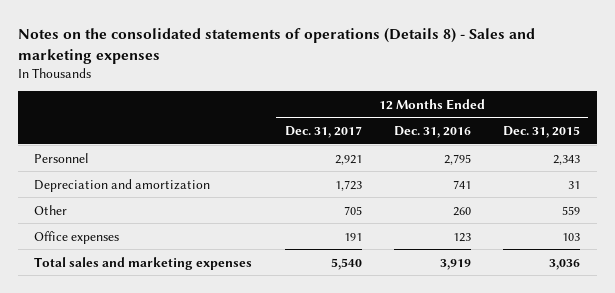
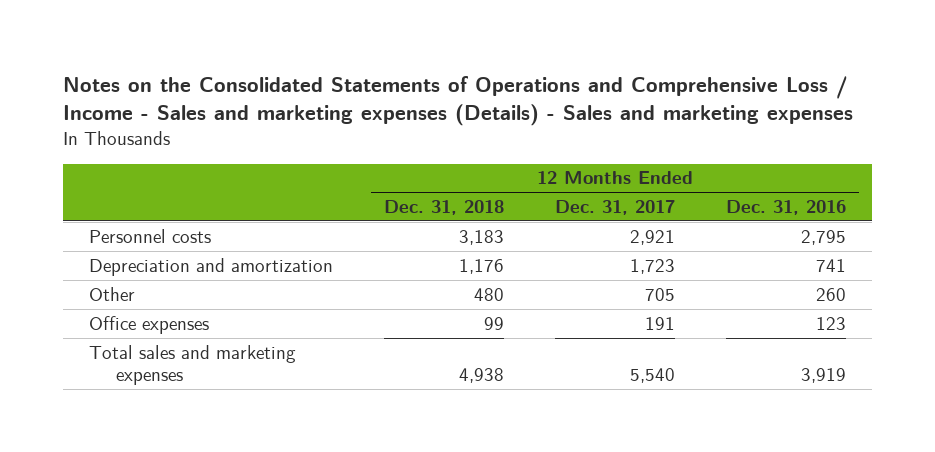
- Notes on the consolidated statements of operations (Details 8) - Sales and marketing expenses
+ Notes on the Consolidated Statements of Operations and Comprehensive Loss / Income - Sales and marketing expenses (Details) - Sales and marketing expenses
- | 12 Months Ended Dec. 31, 2017 | 12 Months Ended Dec. 31, 2016 | 12 Months Ended Dec. 31, 2015
+ | 12 Months Ended Dec. 31, 2018 | 12 Months Ended Dec. 31, 2017 | 12 Months Ended Dec. 31, 2016
- Personnel | 2,921 | 2,795 | 2,343
+ Personnel costs | 3,183 | 2,921 | 2,795

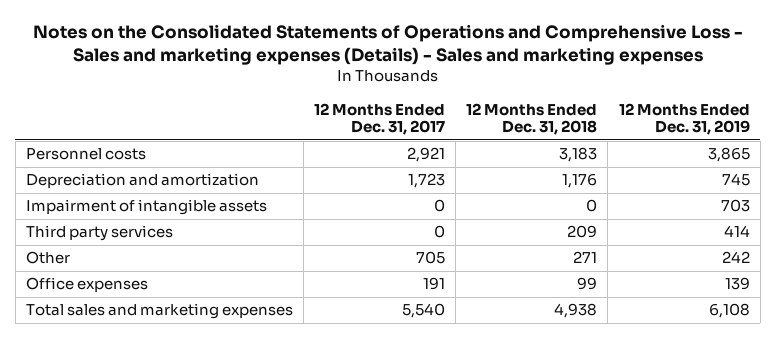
- Notes on the Consolidated Statements of Operations and Comprehensive Loss / Income - Sales and marketing expenses (Details) - Sales and marketing expenses
+ Notes on the Consolidated Statements of Operations and Comprehensive Loss - Sales and marketing expenses (Details) - Sales and marketing expenses
- | 12 Months Ended Dec. 31, 2018 | 12 Months Ended Dec. 31, 2017 | 12 Months Ended Dec. 31, 2016
+ | 12 Months Ended Dec. 31, 2017 | 12 Months Ended Dec. 31, 2018 | 12 Months Ended Dec. 31, 2019
- Other | 480 | 705 | 260
+ Impairment of intangible assets | 0 | 0 | 703
+ Third party services | 0 | 209 | 414
+ Other | 705 | 271 | 242

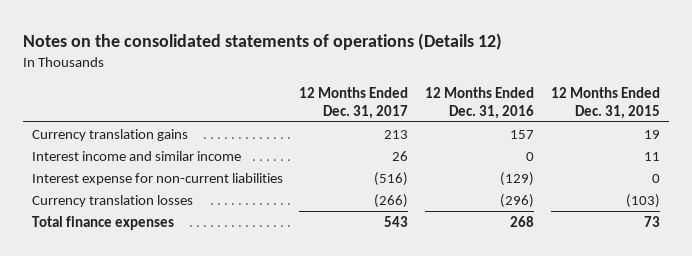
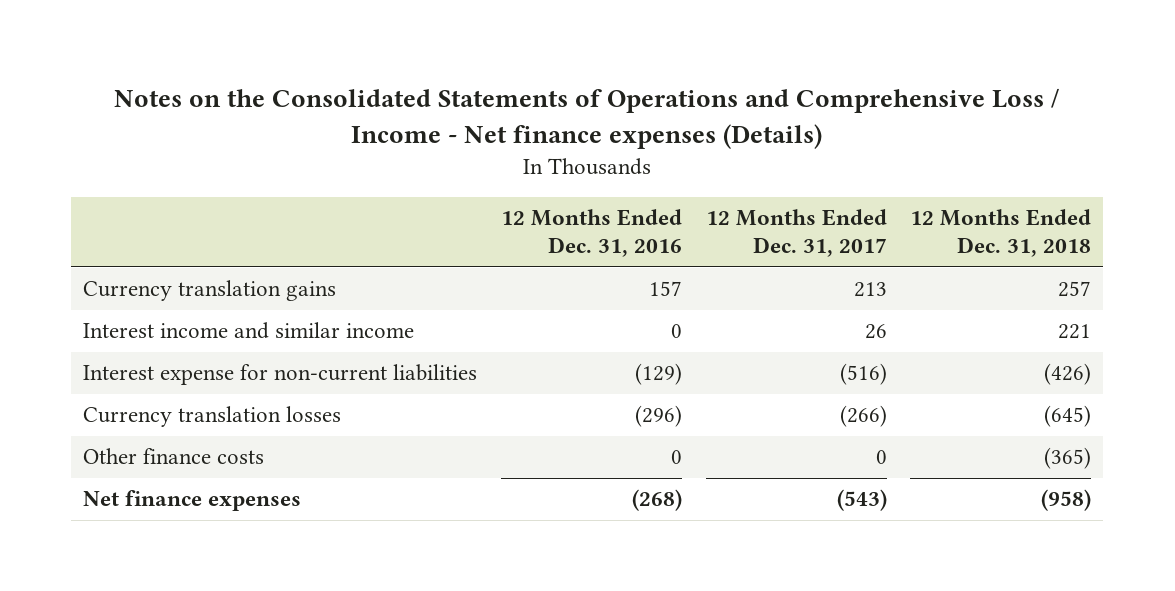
- Notes on the consolidated statements of operations (Details 12)
+ Notes on the Consolidated Statements of Operations and Comprehensive Loss / Income - Net finance expenses (Details)
- | 12 Months Ended Dec. 31, 2017 | 12 Months Ended Dec. 31, 2016 | 12 Months Ended Dec. 31, 2015
+ | 12 Months Ended Dec. 31, 2016 | 12 Months Ended Dec. 31, 2017 | 12 Months Ended Dec. 31, 2018
- Total finance expenses | 543 | 268 | 73
+ Other finance costs | 0 | 0 | (365)
+ Net finance expenses | (268) | (543) | (958)

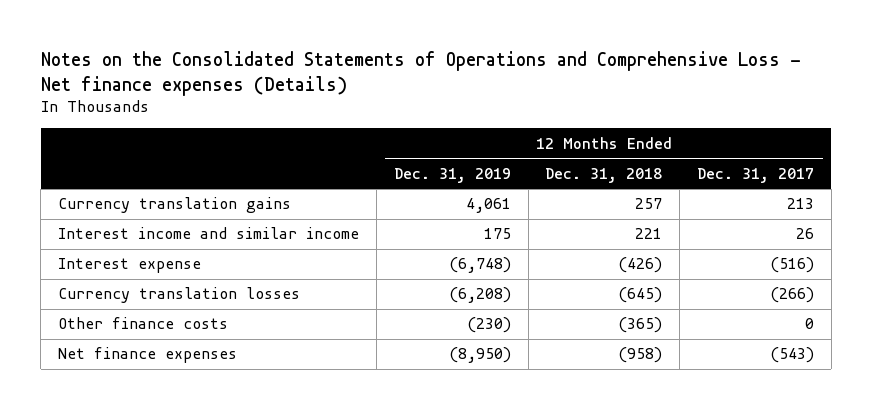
- Notes on the Consolidated Statements of Operations and Comprehensive Loss / Income - Net finance expenses (Details)
+ Notes on the Consolidated Statements of Operations and Comprehensive Loss - Net finance expenses (Details)
- | 12 Months Ended Dec. 31, 2016 | 12 Months Ended Dec. 31, 2017 | 12 Months Ended Dec. 31, 2018
+ | 12 Months Ended Dec. 31, 2019 | 12 Months Ended Dec. 31, 2018 | 12 Months Ended Dec. 31, 2017
- Interest expense for non-current liabilities | (129) | (516) | (426)
+ Interest expense | (6,748) | (426) | (516)

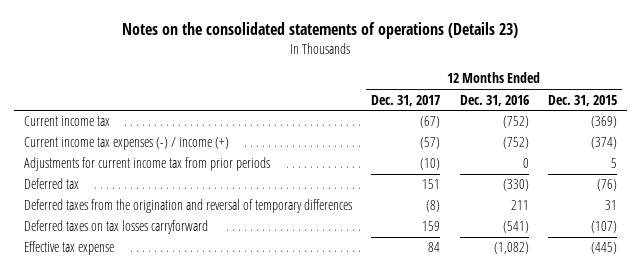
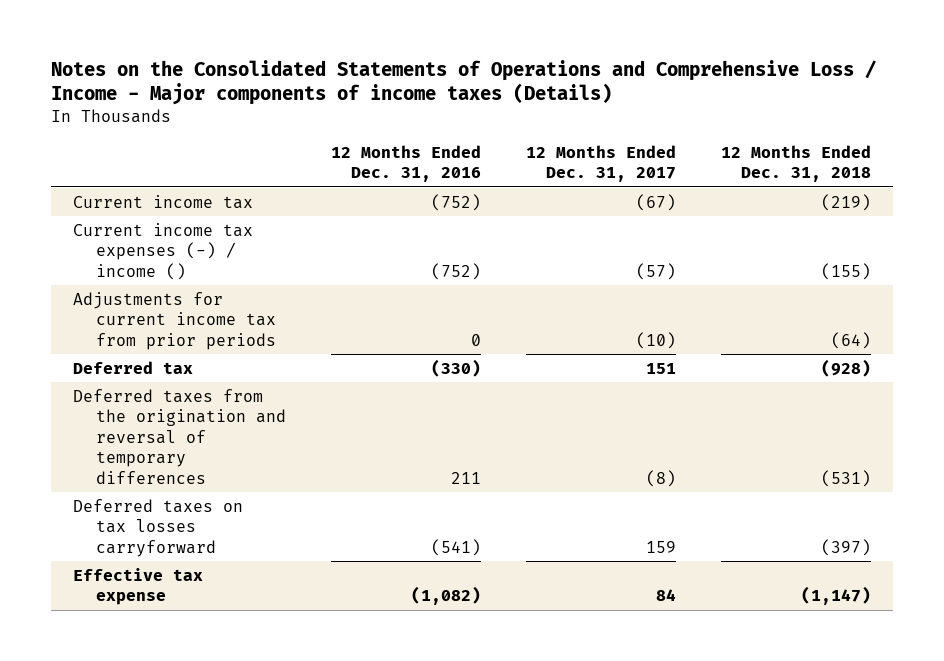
- Notes on the consolidated statements of operations (Details 23)
+ Notes on the Consolidated Statements of Operations and Comprehensive Loss / Income - Major components of income taxes (Details)
- | 12 Months Ended Dec. 31, 2017 | 12 Months Ended Dec. 31, 2016 | 12 Months Ended Dec. 31, 2015
+ | 12 Months Ended Dec. 31, 2016 | 12 Months Ended Dec. 31, 2017 | 12 Months Ended Dec. 31, 2018
- Current income tax expenses (-) / income (+) | (57) | (752) | (374)
+ Current income tax expenses (-) / income () | (752) | (57) | (155)

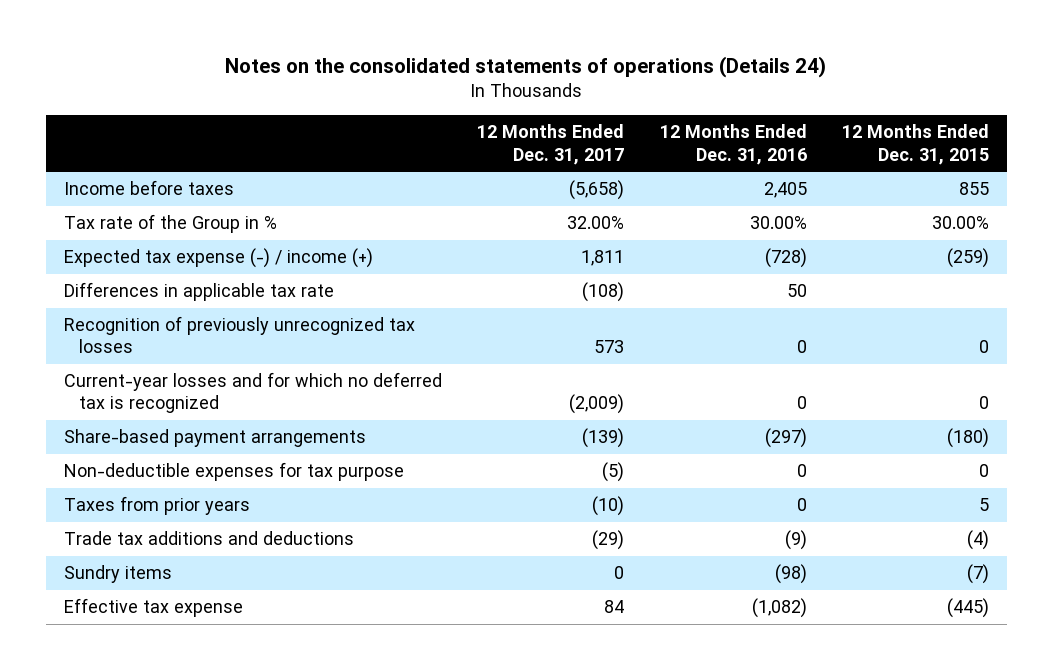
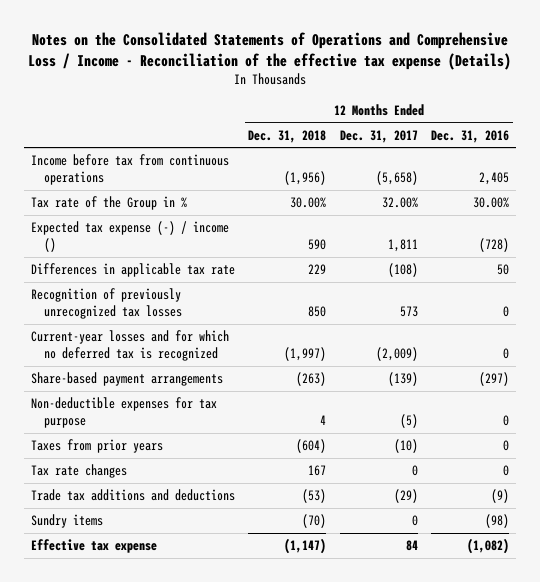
- Notes on the consolidated statements of operations (Details 24)
+ Notes on the Consolidated Statements of Operations and Comprehensive Loss / Income - Reconciliation of the effective tax expense (Details)
- | 12 Months Ended Dec. 31, 2017 | 12 Months Ended Dec. 31, 2016 | 12 Months Ended Dec. 31, 2015
+ | 12 Months Ended Dec. 31, 2018 | 12 Months Ended Dec. 31, 2017 | 12 Months Ended Dec. 31, 2016
- Income before taxes | (5,658) | 2,405 | 855
+ Income before tax from continuous operations | (1,956) | (5,658) | 2,405
- Expected tax expense (-) / income (+) | 1,811 | (728) | (259)
+ Expected tax expense (-) / income () | 590 | 1,811 | (728)
+ Tax rate changes | 167 | 0 | 0

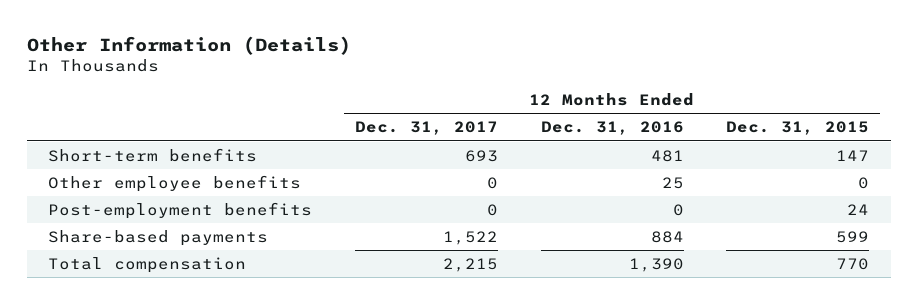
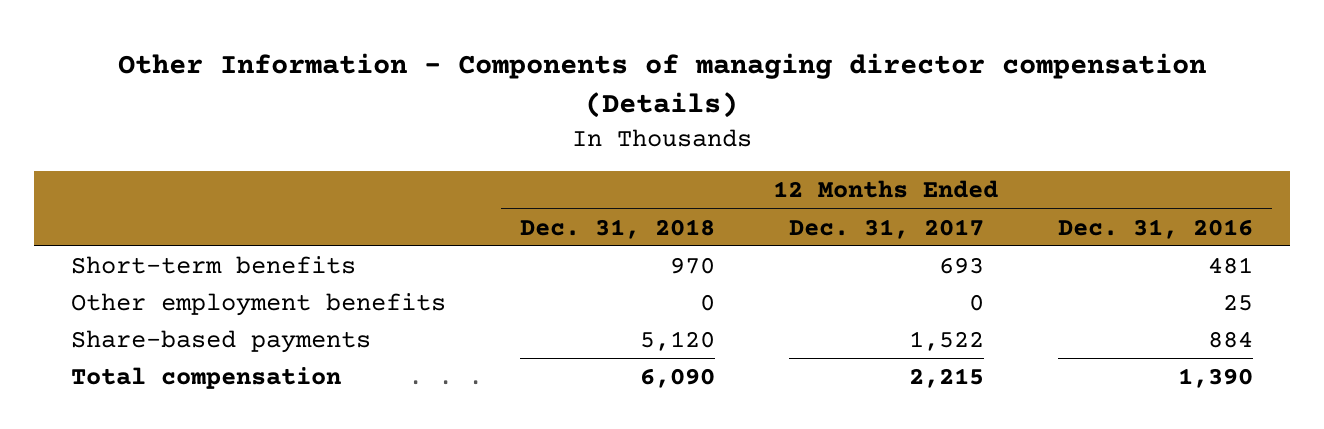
- Other Information (Details)
+ Other Information - Components of managing director compensation (Details)
- | 12 Months Ended Dec. 31, 2017 | 12 Months Ended Dec. 31, 2016 | 12 Months Ended Dec. 31, 2015
+ | 12 Months Ended Dec. 31, 2018 | 12 Months Ended Dec. 31, 2017 | 12 Months Ended Dec. 31, 2016
- Other employee benefits | 0 | 25 | 0
- Post-employment benefits | 0 | 0 | 24
+ Other employment benefits | 0 | 0 | 25

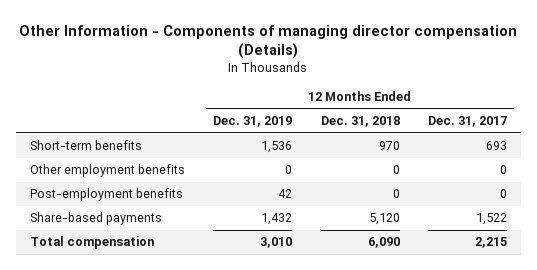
- | 12 Months Ended Dec. 31, 2018 | 12 Months Ended Dec. 31, 2017 | 12 Months Ended Dec. 31, 2016
+ | 12 Months Ended Dec. 31, 2019 | 12 Months Ended Dec. 31, 2018 | 12 Months Ended Dec. 31, 2017
+ Post-employment benefits | 42 | 0 | 0

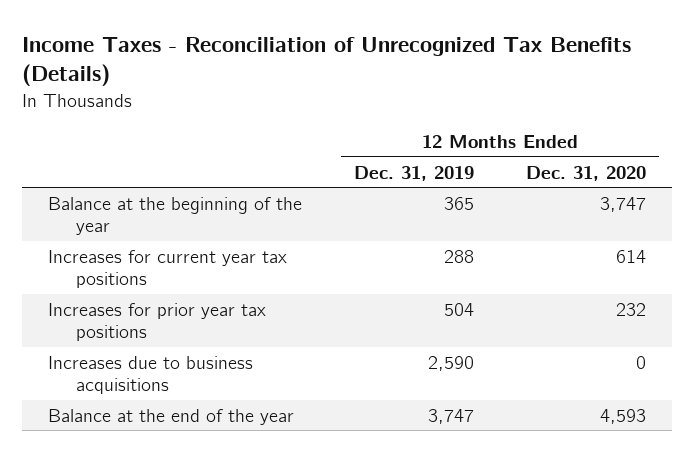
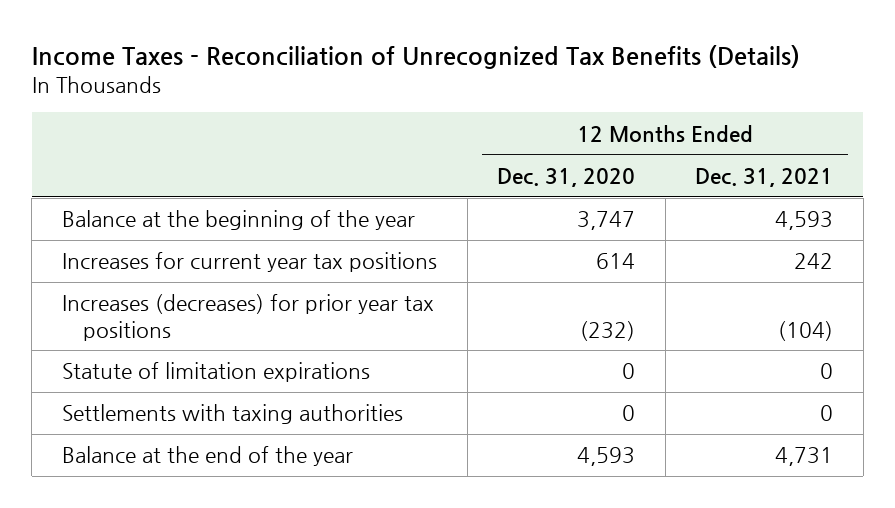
- | 12 Months Ended Dec. 31, 2019 | 12 Months Ended Dec. 31, 2020
+ | 12 Months Ended Dec. 31, 2020 | 12 Months Ended Dec. 31, 2021
- Increases for prior year tax positions | 504 | 232
- Increases due to business acquisitions | 2,590 | 0
+ Increases (decreases) for prior year tax positions | (232) | (104)
+ Statute of limitation expirations | 0 | 0
+ Settlements with taxing authorities | 0 | 0

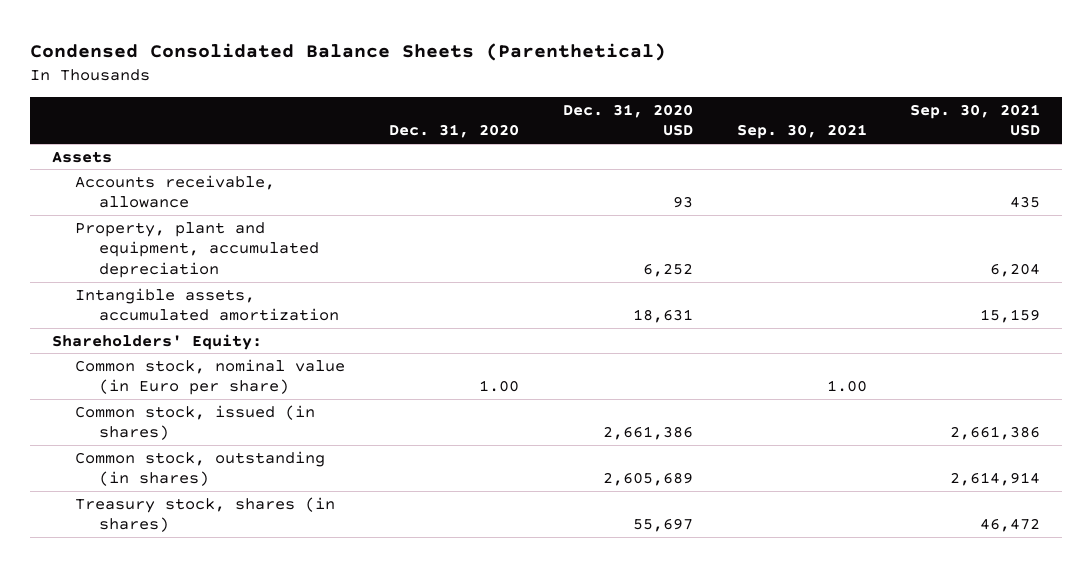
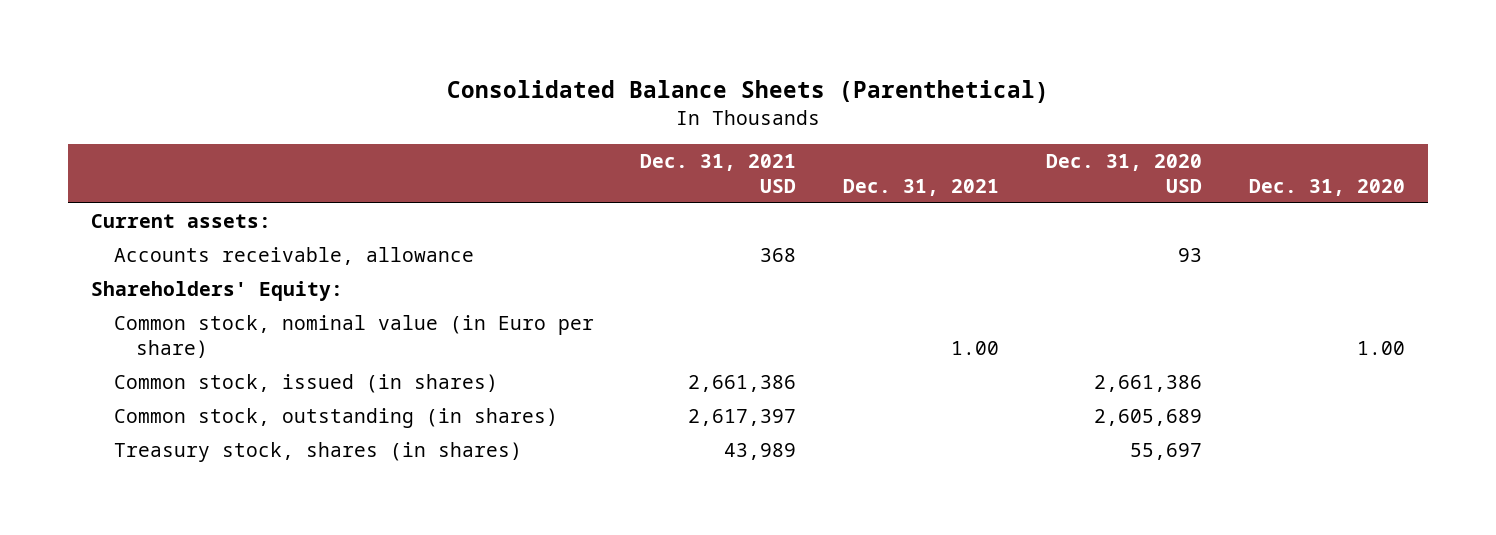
- Condensed Consolidated Balance Sheets (Parenthetical)
+ Consolidated Balance Sheets (Parenthetical)
- | Dec. 31, 2020 | Dec. 31, 2020 USD | Sep. 30, 2021 | Sep. 30, 2021 USD
+ | Dec. 31, 2021 USD | Dec. 31, 2021 | Dec. 31, 2020 USD | Dec. 31, 2020
- Assets
+ Current assets:
- Property, plant and equipment, accumulated depreciation | | 6,252 | | 6,204
- Intangible assets, accumulated amortization | | 18,631 | | 15,159

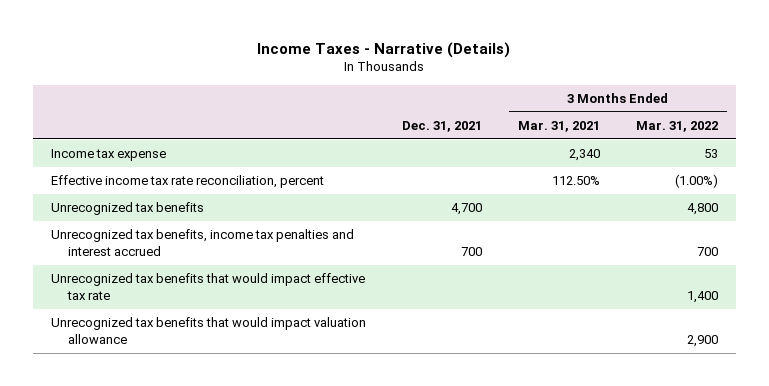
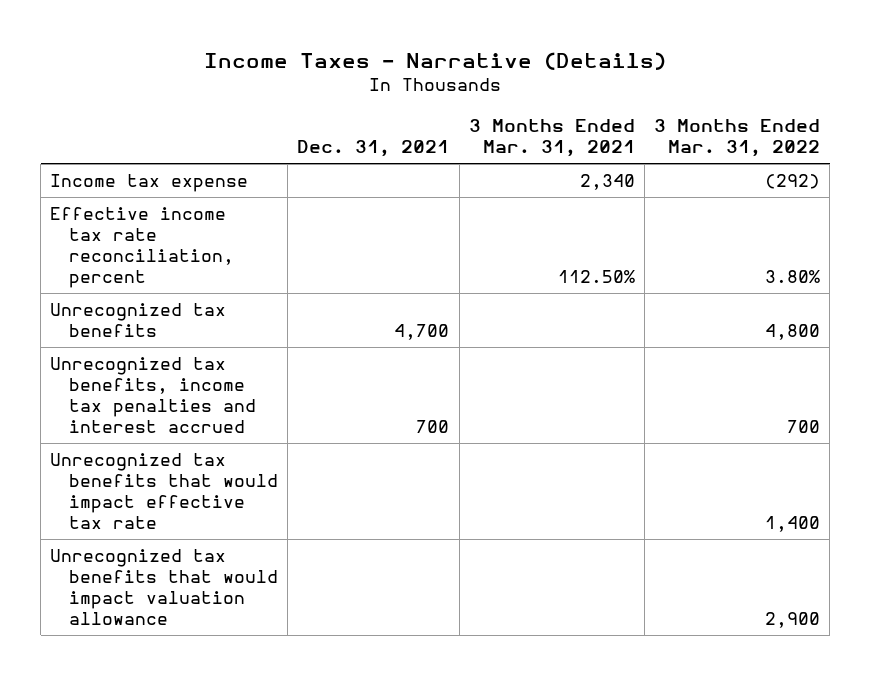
- Income tax expense | | 2,340 | 53
- Effective income tax rate reconciliation, percent | | 112.50% | (1.00%)
+ Income tax expense | | 2,340 | (292)
+ Effective income tax rate reconciliation, percent | | 112.50% | 3.80%

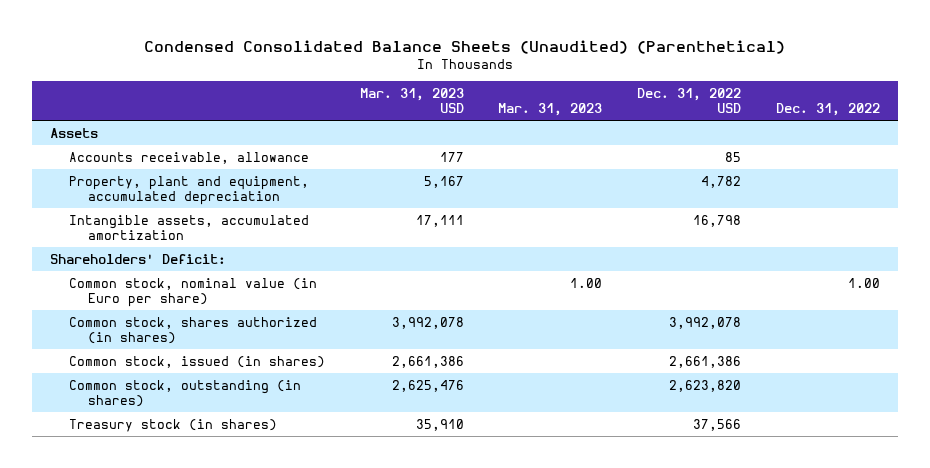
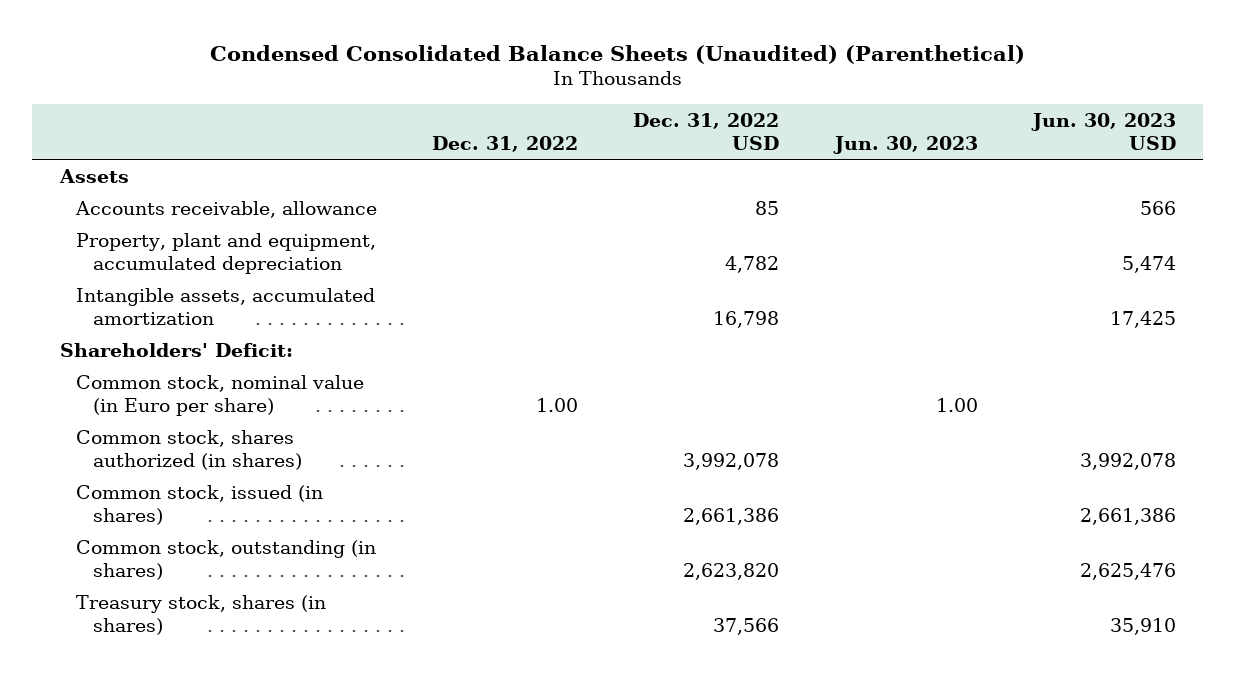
- | Mar. 31, 2023 USD | Mar. 31, 2023 | Dec. 31, 2022 USD | Dec. 31, 2022
+ | Dec. 31, 2022 | Dec. 31, 2022 USD | Jun. 30, 2023 | Jun. 30, 2023 USD
- Treasury stock (in shares) | 35,910 | | 37,566 |
+ Treasury stock, shares (in shares) | | 37,566 | | 35,910

